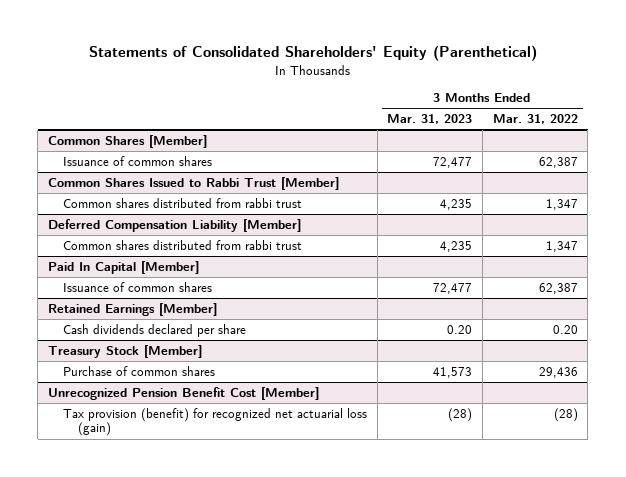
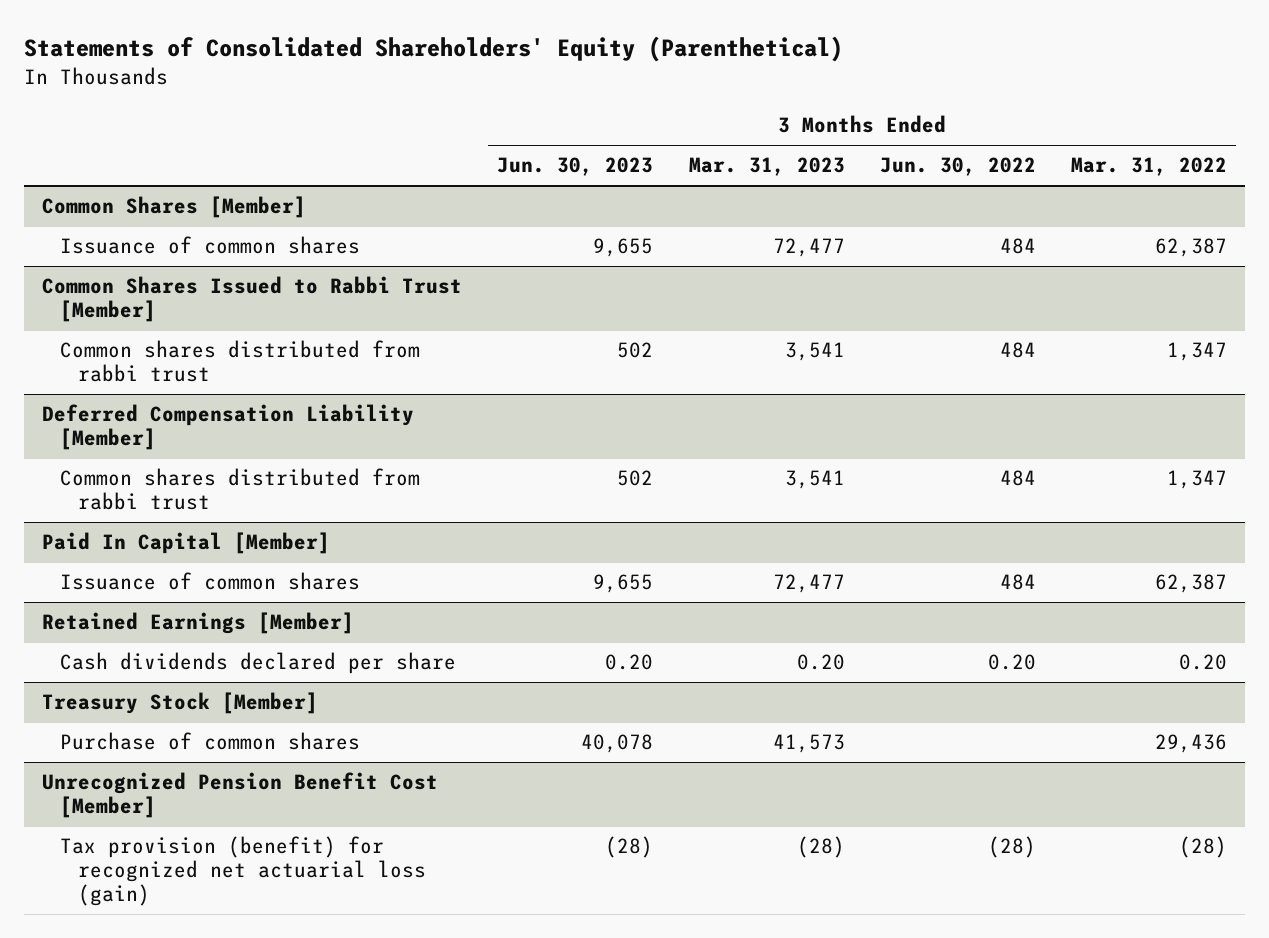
- | 3 Months Ended Mar. 31, 2023 | 3 Months Ended Mar. 31, 2022
+ | 3 Months Ended Jun. 30, 2023 | 3 Months Ended Mar. 31, 2023 | 3 Months Ended Jun. 30, 2022 | 3 Months Ended Mar. 31, 2022
@ Common Shares Issued to Rabbi Trust [Member]
- Common shares distributed from rabbi trust | 4,235 | 1,347
+ Common shares distributed from rabbi trust | 502 | 3,541 | 484 | 1,347
@ Deferred Compensation Liability [Member]
- Common shares distributed from rabbi trust | 4,235 | 1,347
+ Common shares distributed from rabbi trust | 502 | 3,541 | 484 | 1,347

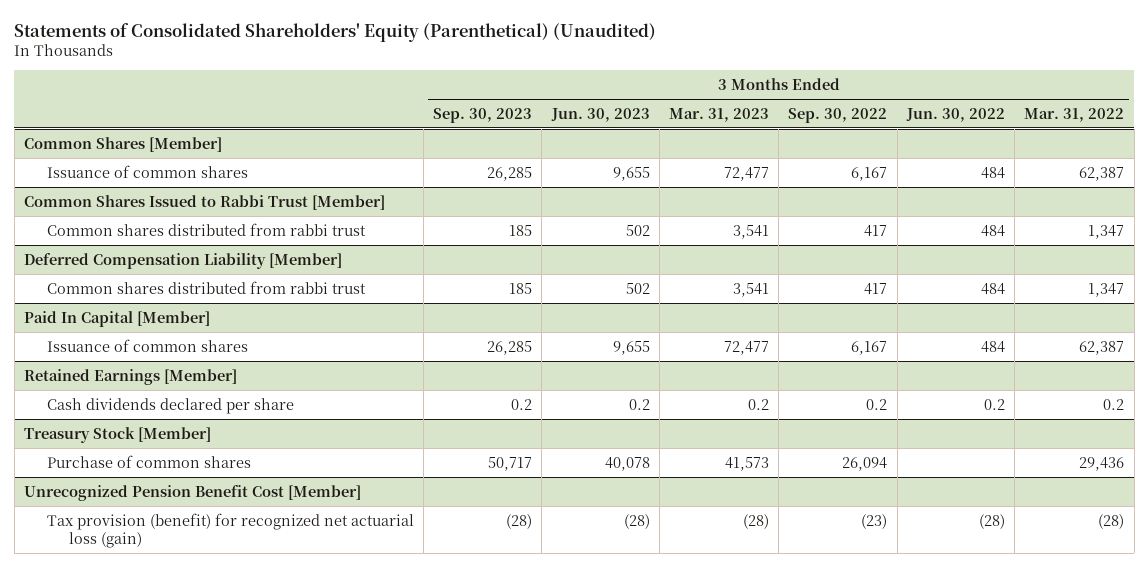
- Statements of Consolidated Shareholders' Equity (Parenthetical)
+ Statements of Consolidated Shareholders' Equity (Parenthetical) (Unaudited)
- | 3 Months Ended Jun. 30, 2023 | 3 Months Ended Mar. 31, 2023 | 3 Months Ended Jun. 30, 2022 | 3 Months Ended Mar. 31, 2022
+ | 3 Months Ended Sep. 30, 2023 | 3 Months Ended Jun. 30, 2023 | 3 Months Ended Mar. 31, 2023 | 3 Months Ended Sep. 30, 2022 | 3 Months Ended Jun. 30, 2022 | 3 Months Ended Mar. 31, 2022
@ Retained Earnings [Member]
- Cash dividends declared per share | 0.20 | 0.20 | 0.20 | 0.20
+ Cash dividends declared per share | 0.2 | 0.2 | 0.2 | 0.2 | 0.2 | 0.2

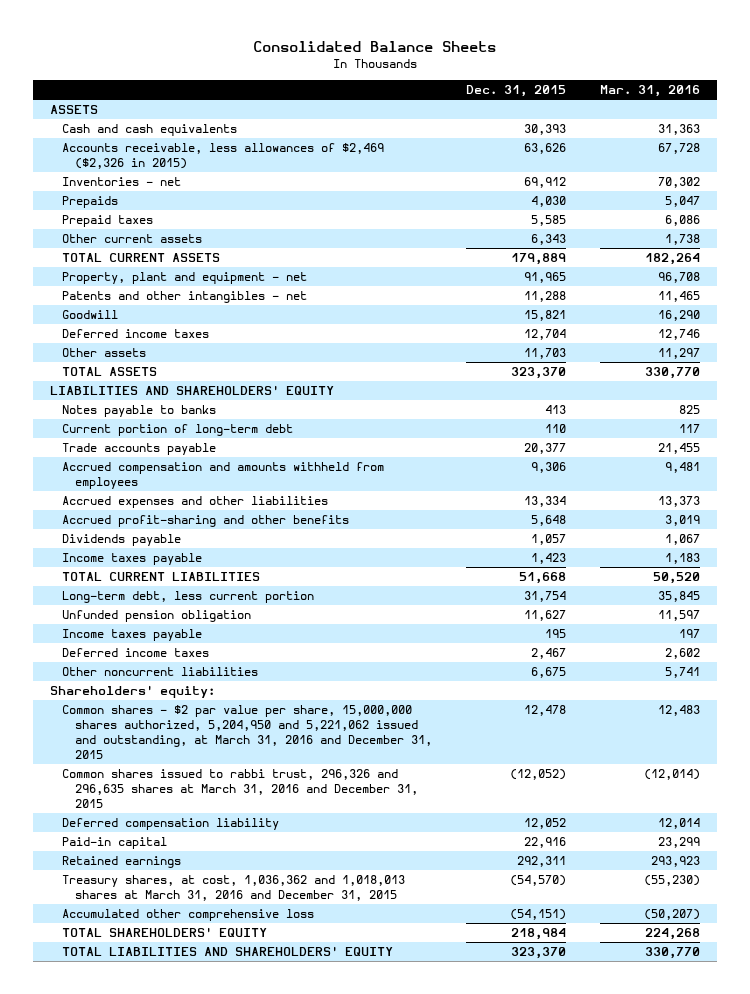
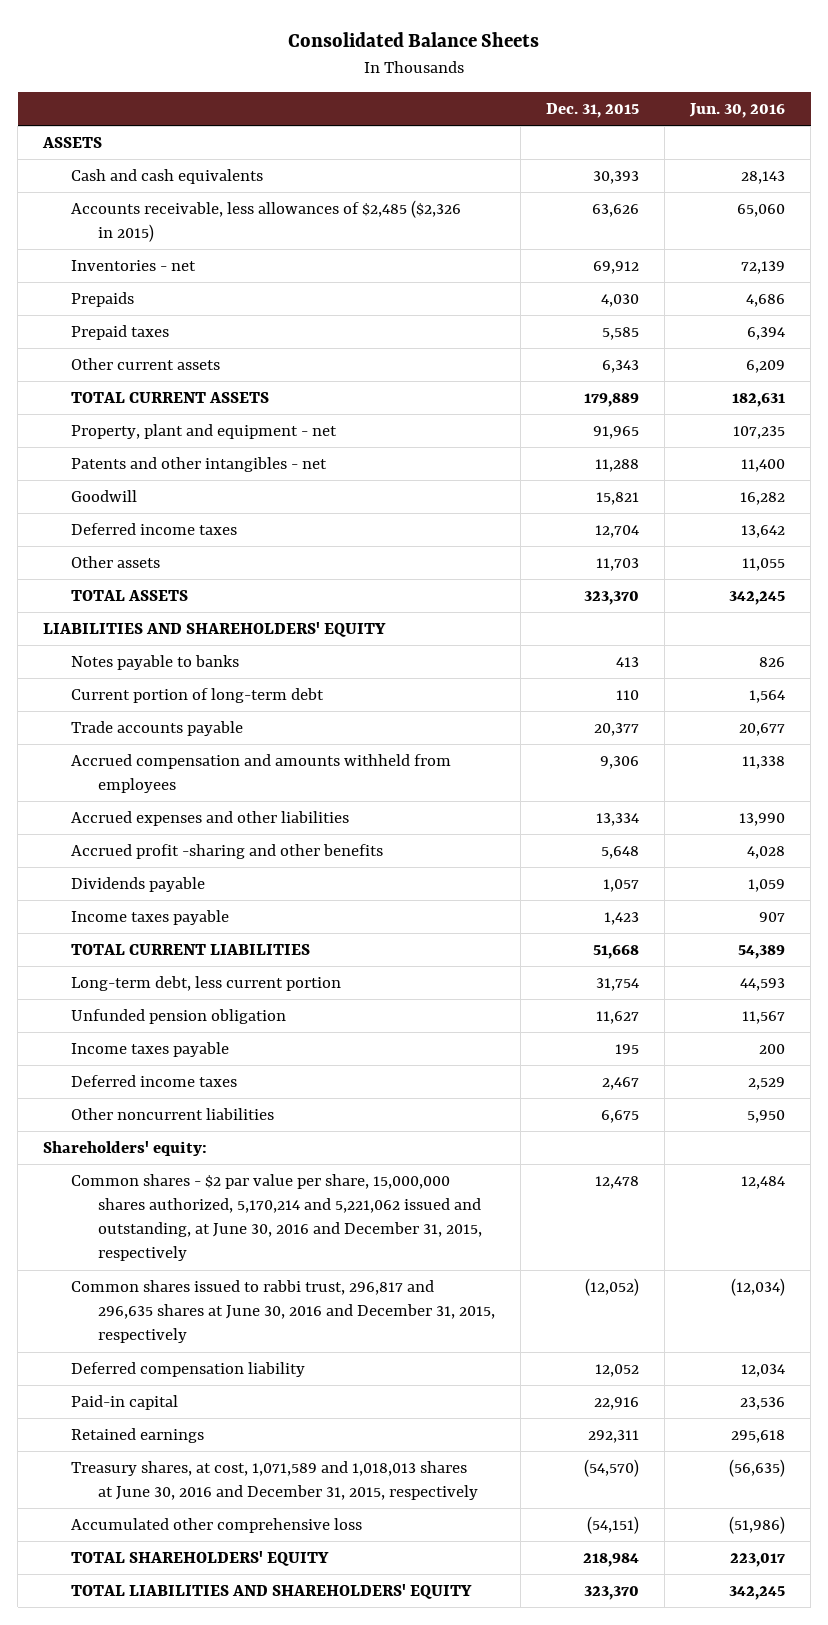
- | Dec. 31, 2015 | Mar. 31, 2016
+ | Dec. 31, 2015 | Jun. 30, 2016
- Accounts receivable, less allowances of $2,469 ($2,326 in 2015) | 63,626 | 67,728
+ Accounts receivable, less allowances of $2,485 ($2,326 in 2015) | 63,626 | 65,060
- Accrued profit-sharing and other benefits | 5,648 | 3,019
+ Accrued profit -sharing and other benefits | 5,648 | 4,028
- Common shares - $2 par value per share, 15,000,000 shares authorized, 5,204,950 and 5,221,062 issued and outstanding, at March 31, 2016 and December 31, 2015 | 12,478 | 12,483
- Common shares issued to rabbi trust, 296,326 and 296,635 shares at March 31, 2016 and December 31, 2015 | (12,052) | (12,014)
+ Common shares - $2 par value per share, 15,000,000 shares authorized, 5,170,214 and 5,221,062 issued and outstanding, at June 30, 2016 and December 31, 2015, respectively | 12,478 | 12,484
+ Common shares issued to rabbi trust, 296,817 and 296,635 shares at June 30, 2016 and December 31, 2015, respectively | (12,052) | (12,034)
- Treasury shares, at cost, 1,036,362 and 1,018,013 shares at March 31, 2016 and December 31, 2015 | (54,570) | (55,230)
+ Treasury shares, at cost, 1,071,589 and 1,018,013 shares at June 30, 2016 and December 31, 2015, respectively | (54,570) | (56,635)

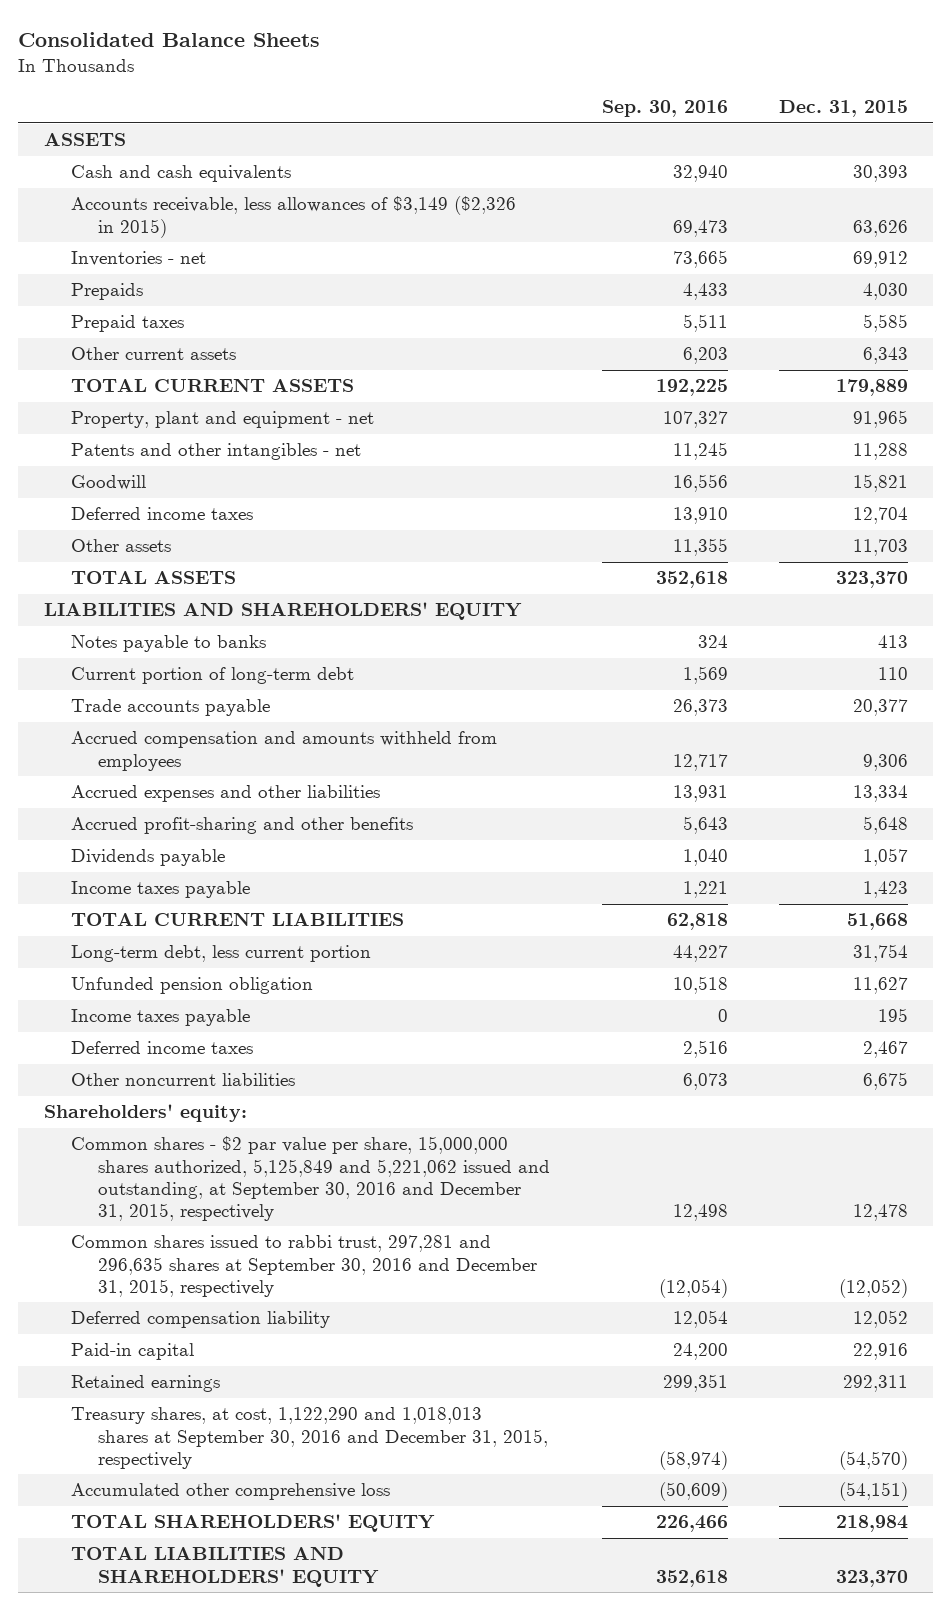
- | Dec. 31, 2015 | Jun. 30, 2016
+ | Sep. 30, 2016 | Dec. 31, 2015
- Accounts receivable, less allowances of $2,485 ($2,326 in 2015) | 63,626 | 65,060
+ Accounts receivable, less allowances of $3,149 ($2,326 in 2015) | 69,473 | 63,626
- Accrued profit -sharing and other benefits | 5,648 | 4,028
+ Accrued profit-sharing and other benefits | 5,643 | 5,648
- Common shares - $2 par value per share, 15,000,000 shares authorized, 5,170,214 and 5,221,062 issued and outstanding, at June 30, 2016 and December 31, 2015, respectively | 12,478 | 12,484
- Common shares issued to rabbi trust, 296,817 and 296,635 shares at June 30, 2016 and December 31, 2015, respectively | (12,052) | (12,034)
+ Common shares - $2 par value per share, 15,000,000 shares authorized, 5,125,849 and 5,221,062 issued and outstanding, at September 30, 2016 and December 31, 2015, respectively | 12,498 | 12,478
+ Common shares issued to rabbi trust, 297,281 and 296,635 shares at September 30, 2016 and December 31, 2015, respectively | (12,054) | (12,052)
- Treasury shares, at cost, 1,071,589 and 1,018,013 shares at June 30, 2016 and December 31, 2015, respectively | (54,570) | (56,635)
+ Treasury shares, at cost, 1,122,290 and 1,018,013 shares at September 30, 2016 and December 31, 2015, respectively | (58,974) | (54,570)

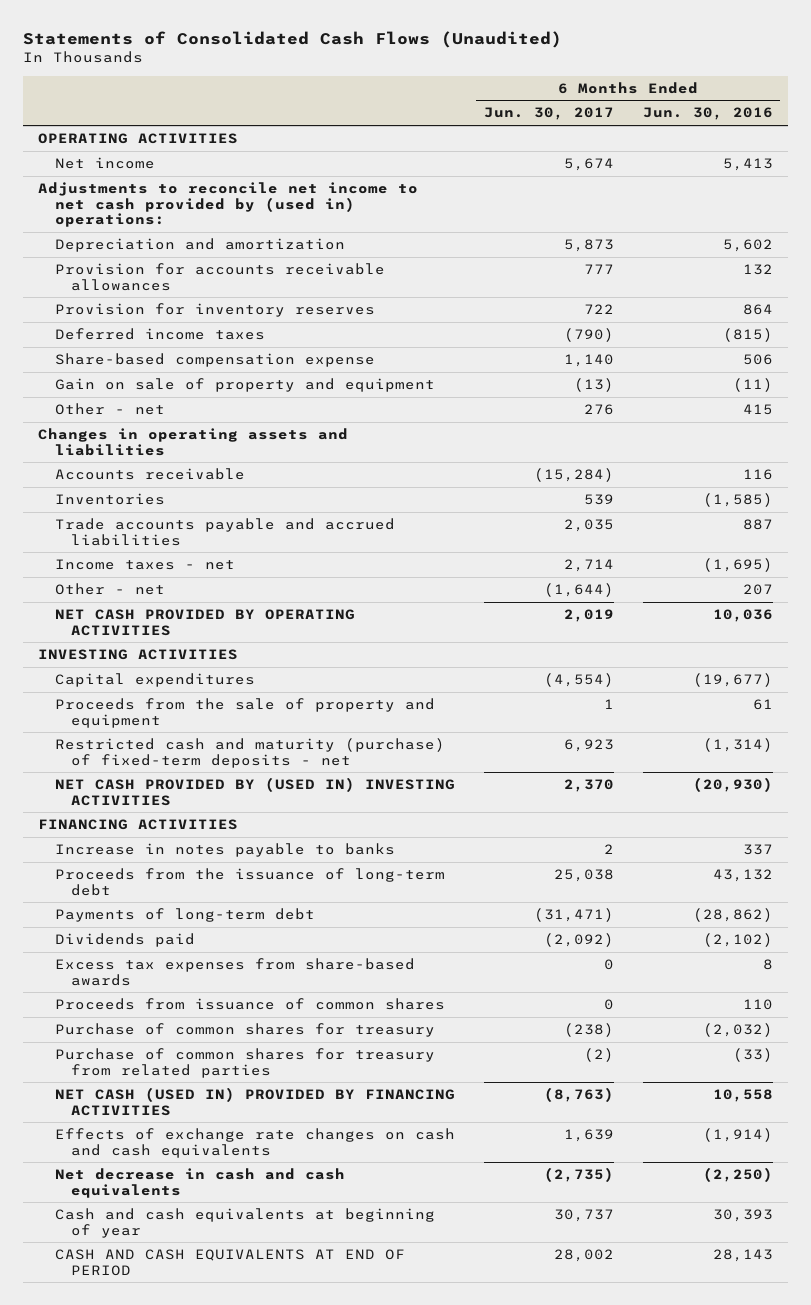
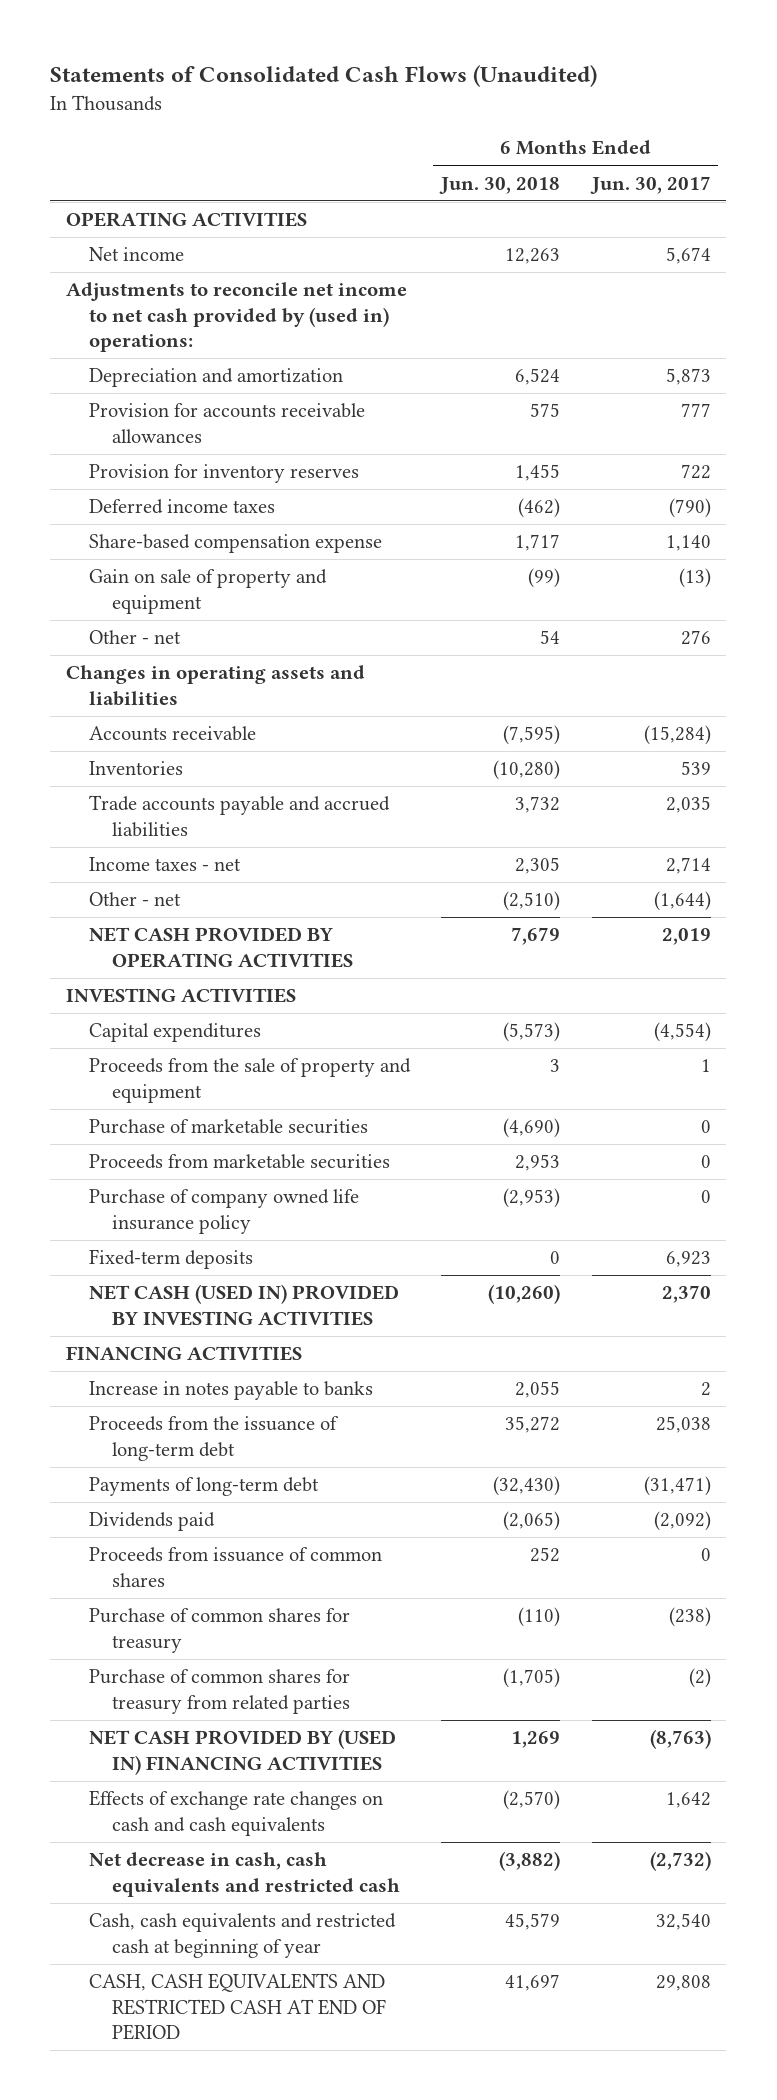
- | 6 Months Ended Jun. 30, 2017 | 6 Months Ended Jun. 30, 2016
+ | 6 Months Ended Jun. 30, 2018 | 6 Months Ended Jun. 30, 2017
- Restricted cash and maturity (purchase) of fixed-term deposits - net | 6,923 | (1,314)
- NET CASH PROVIDED BY (USED IN) INVESTING ACTIVITIES | 2,370 | (20,930)
+ Purchase of marketable securities | (4,690) | 0
+ Proceeds from marketable securities | 2,953 | 0
+ Purchase of company owned life insurance policy | (2,953) | 0
+ Fixed-term deposits | 0 | 6,923
+ NET CASH (USED IN) PROVIDED BY INVESTING ACTIVITIES | (10,260) | 2,370
- Excess tax expenses from share-based awards | 0 | 8
- NET CASH (USED IN) PROVIDED BY FINANCING ACTIVITIES | (8,763) | 10,558
- Effects of exchange rate changes on cash and cash equivalents | 1,639 | (1,914)
- Net decrease in cash and cash equivalents | (2,735) | (2,250)
- Cash and cash equivalents at beginning of year | 30,737 | 30,393
- CASH AND CASH EQUIVALENTS AT END OF PERIOD | 28,002 | 28,143
+ NET CASH PROVIDED BY (USED IN) FINANCING ACTIVITIES | 1,269 | (8,763)
+ Effects of exchange rate changes on cash and cash equivalents | (2,570) | 1,642
+ Net decrease in cash, cash equivalents and restricted cash | (3,882) | (2,732)
+ Cash, cash equivalents and restricted cash at beginning of year | 45,579 | 32,540
+ CASH, CASH EQUIVALENTS AND RESTRICTED CASH AT END OF PERIOD | 41,697 | 29,808

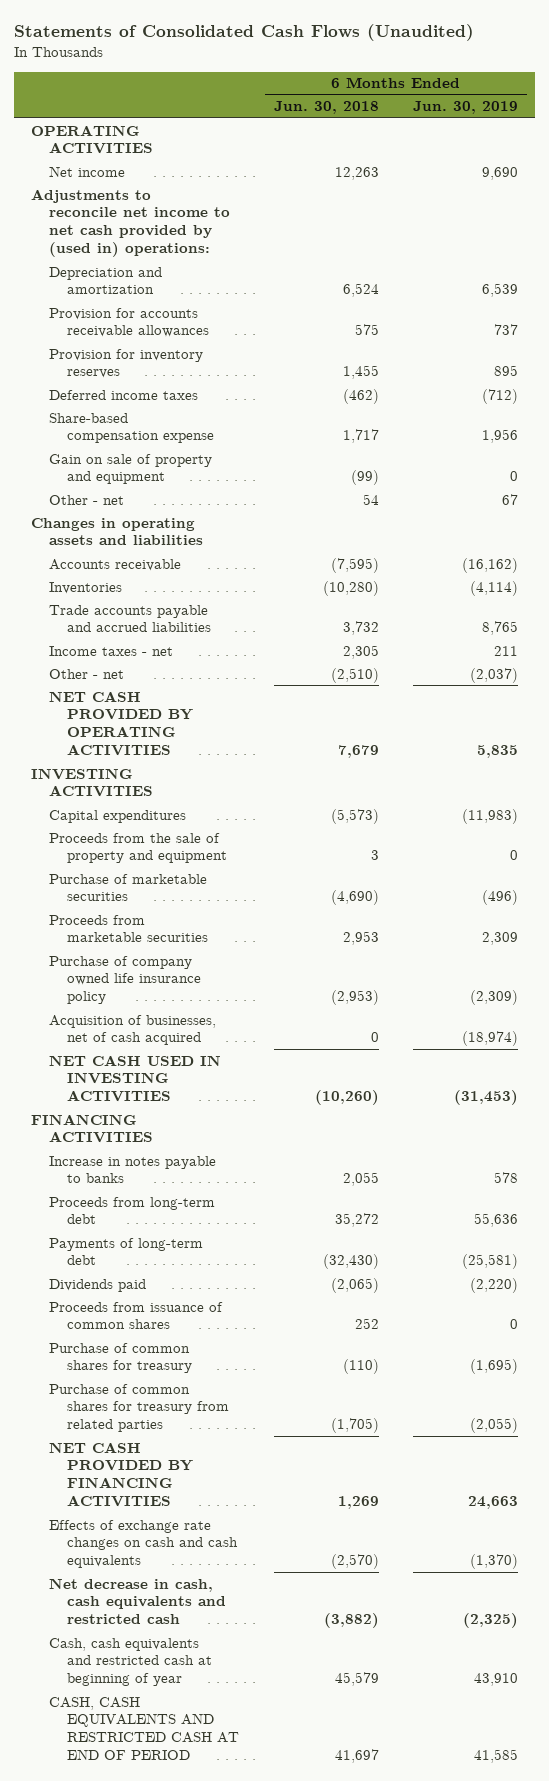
- | 6 Months Ended Jun. 30, 2018 | 6 Months Ended Jun. 30, 2017
+ | 6 Months Ended Jun. 30, 2018 | 6 Months Ended Jun. 30, 2019
- Fixed-term deposits | 0 | 6,923
- NET CASH (USED IN) PROVIDED BY INVESTING ACTIVITIES | (10,260) | 2,370
+ Acquisition of businesses, net of cash acquired | 0 | (18,974)
+ NET CASH USED IN INVESTING ACTIVITIES | (10,260) | (31,453)
- Proceeds from the issuance of long-term debt | 35,272 | 25,038
+ Proceeds from long-term debt | 35,272 | 55,636
- NET CASH PROVIDED BY (USED IN) FINANCING ACTIVITIES | 1,269 | (8,763)
+ NET CASH PROVIDED BY FINANCING ACTIVITIES | 1,269 | 24,663

